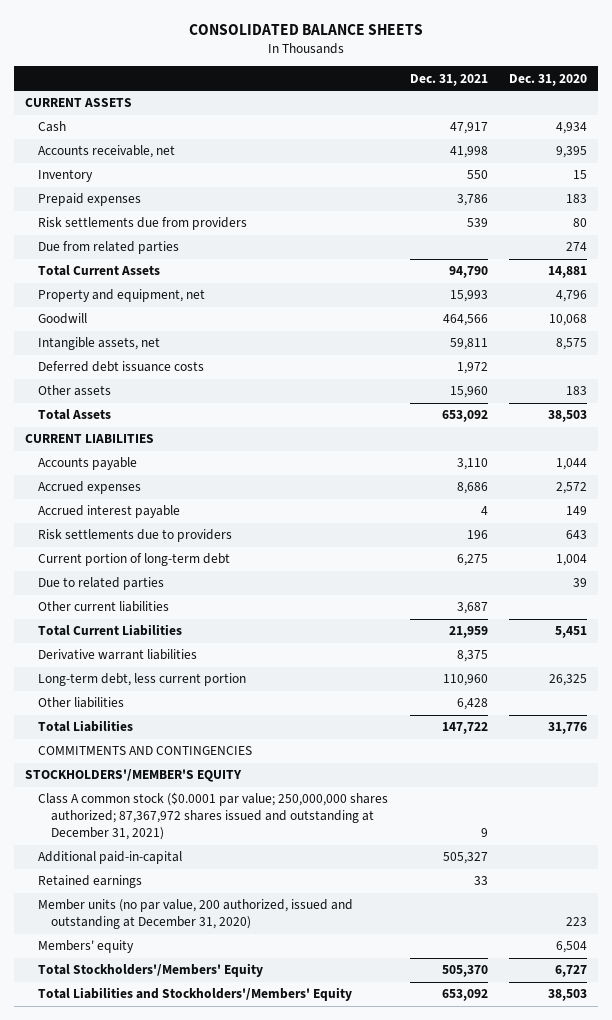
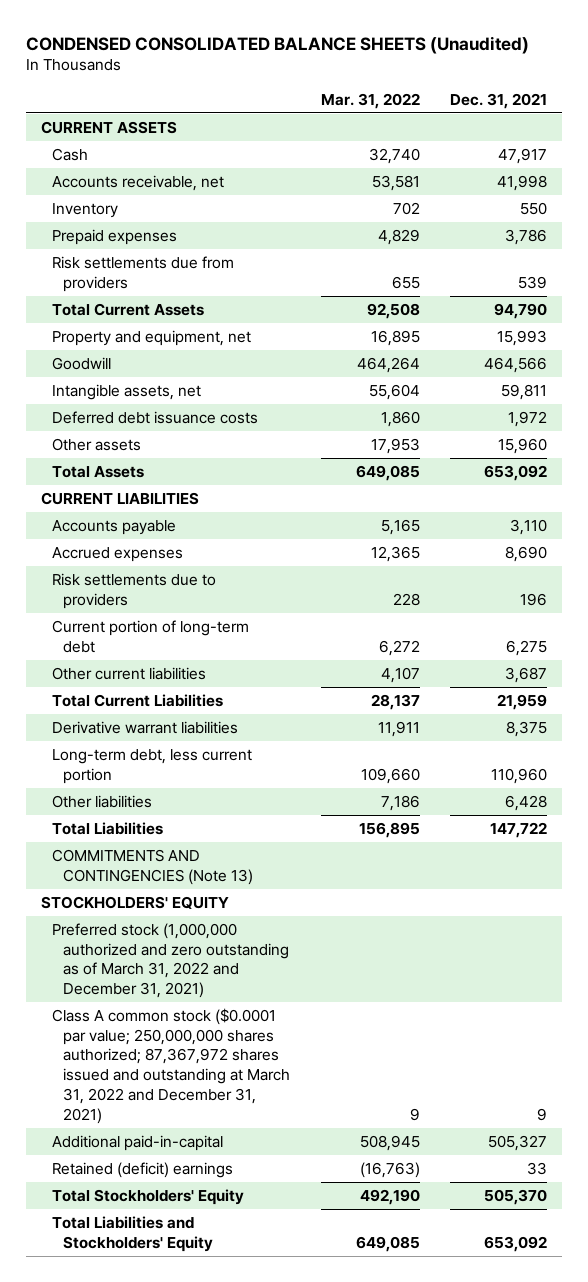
- CONSOLIDATED BALANCE SHEETS
+ CONDENSED CONSOLIDATED BALANCE SHEETS (Unaudited)
- | Dec. 31, 2021 | Dec. 31, 2020
+ | Mar. 31, 2022 | Dec. 31, 2021
- Due from related parties | | 274
- Accrued expenses | 8,686 | 2,572
- Accrued interest payable | 4 | 149
+ Accrued expenses | 12,365 | 8,690
- Due to related parties | | 39
- COMMITMENTS AND CONTINGENCIES
- STOCKHOLDERS'/MEMBER'S EQUITY
- Class A common stock ($0.0001 par value; 250,000,000 shares authorized; 87,367,972 shares issued and outstanding at December 31, 2021) | 9 |
+ COMMITMENTS AND CONTINGENCIES (Note 13)
+ STOCKHOLDERS' EQUITY
+ Preferred stock (1,000,000 authorized and zero outstanding as of March 31, 2022 and December 31, 2021)
+ Class A common stock ($0.0001 par value; 250,000,000 shares authorized; 87,367,972 shares issued and outstanding at March 31, 2022 and December 31, 2021) | 9 | 9
- Retained earnings | 33 |
- Member units (no par value, 200 authorized, issued and outstanding at December 31, 2020) | | 223
- Members' equity | | 6,504
- Total Stockholders'/Members' Equity | 505,370 | 6,727
- Total Liabilities and Stockholders'/Members' Equity | 653,092 | 38,503
+ Retained (deficit) earnings | (16,763) | 33
+ Total Stockholders' Equity | 492,190 | 505,370
+ Total Liabilities and Stockholders' Equity | 649,085 | 653,092

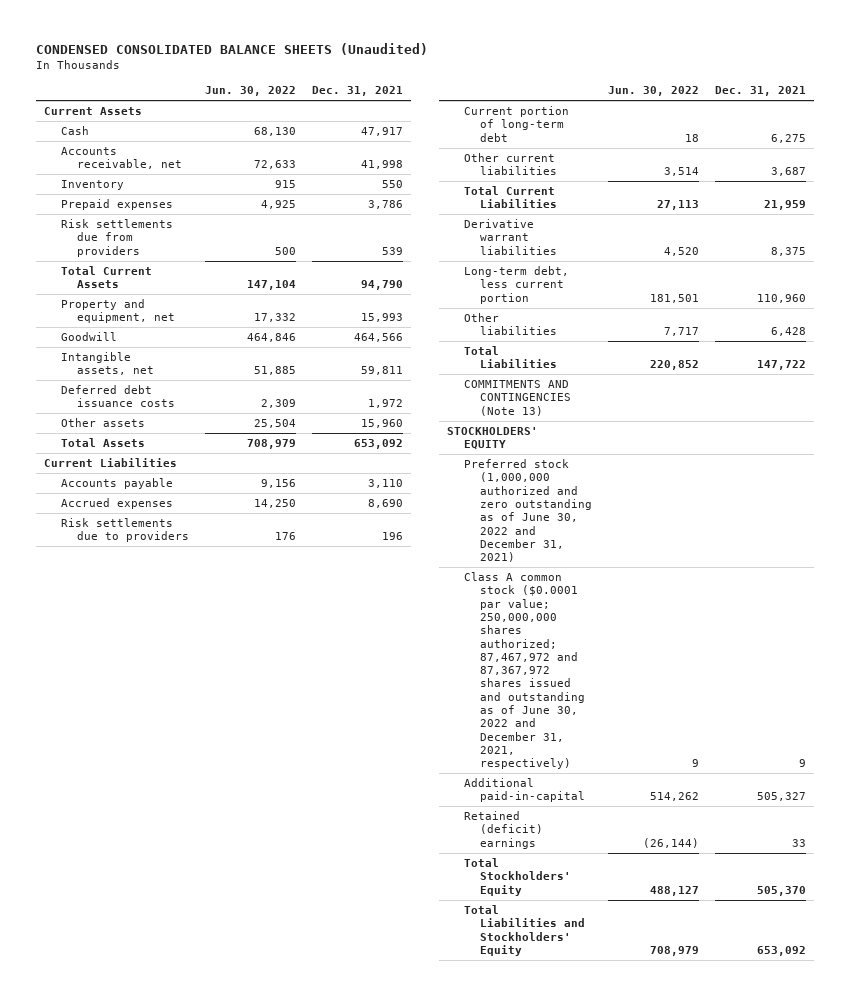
- | Mar. 31, 2022 | Dec. 31, 2021
+ | Jun. 30, 2022 | Dec. 31, 2021
- CURRENT ASSETS
+ Current Assets
- CURRENT LIABILITIES
+ Current Liabilities
- Preferred stock (1,000,000 authorized and zero outstanding as of March 31, 2022 and December 31, 2021)
- Class A common stock ($0.0001 par value; 250,000,000 shares authorized; 87,367,972 shares issued and outstanding at March 31, 2022 and December 31, 2021) | 9 | 9
+ Preferred stock (1,000,000 authorized and zero outstanding as of June 30, 2022 and December 31, 2021)
+ Class A common stock ($0.0001 par value; 250,000,000 shares authorized; 87,467,972 and 87,367,972 shares issued and outstanding as of June 30, 2022 and December 31, 2021, respectively) | 9 | 9

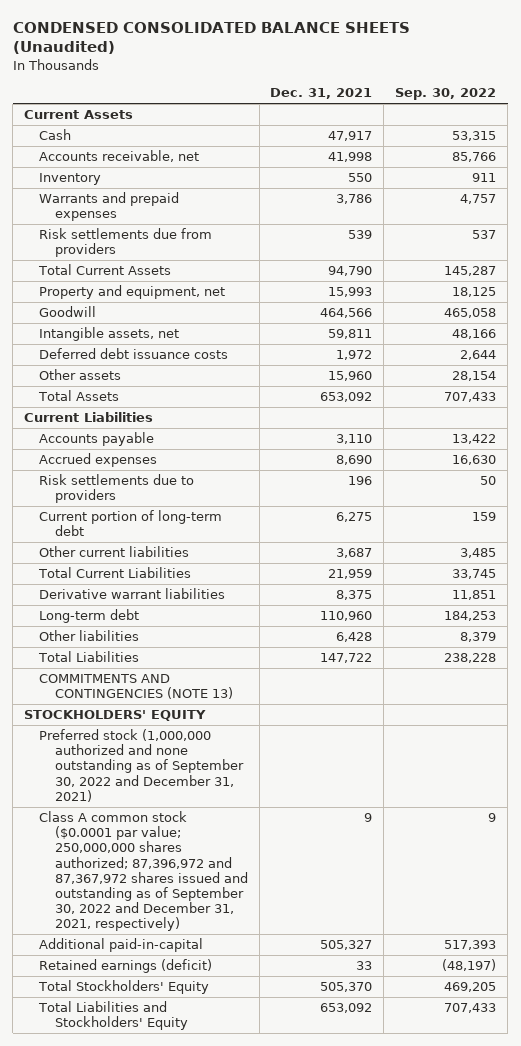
- | Jun. 30, 2022 | Dec. 31, 2021
+ | Dec. 31, 2021 | Sep. 30, 2022
- Prepaid expenses | 4,925 | 3,786
+ Warrants and prepaid expenses | 3,786 | 4,757
- Long-term debt, less current portion | 181,501 | 110,960
+ Long-term debt | 110,960 | 184,253
- COMMITMENTS AND CONTINGENCIES (Note 13)
+ COMMITMENTS AND CONTINGENCIES (NOTE 13)
- Preferred stock (1,000,000 authorized and zero outstanding as of June 30, 2022 and December 31, 2021)
- Class A common stock ($0.0001 par value; 250,000,000 shares authorized; 87,467,972 and 87,367,972 shares issued and outstanding as of June 30, 2022 and December 31, 2021, respectively) | 9 | 9
+ Preferred stock (1,000,000 authorized and none outstanding as of September 30, 2022 and December 31, 2021)
+ Class A common stock ($0.0001 par value; 250,000,000 shares authorized; 87,396,972 and 87,367,972 shares issued and outstanding as of September 30, 2022 and December 31, 2021, respectively) | 9 | 9
- Retained (deficit) earnings | (26,144) | 33
+ Retained earnings (deficit) | 33 | (48,197)

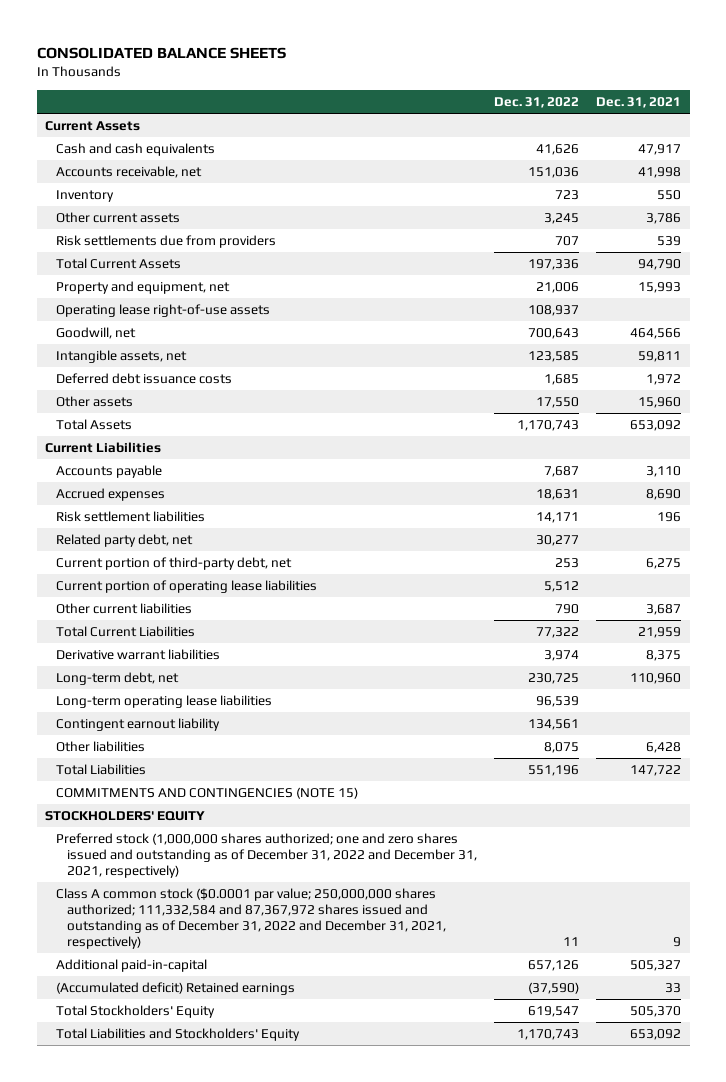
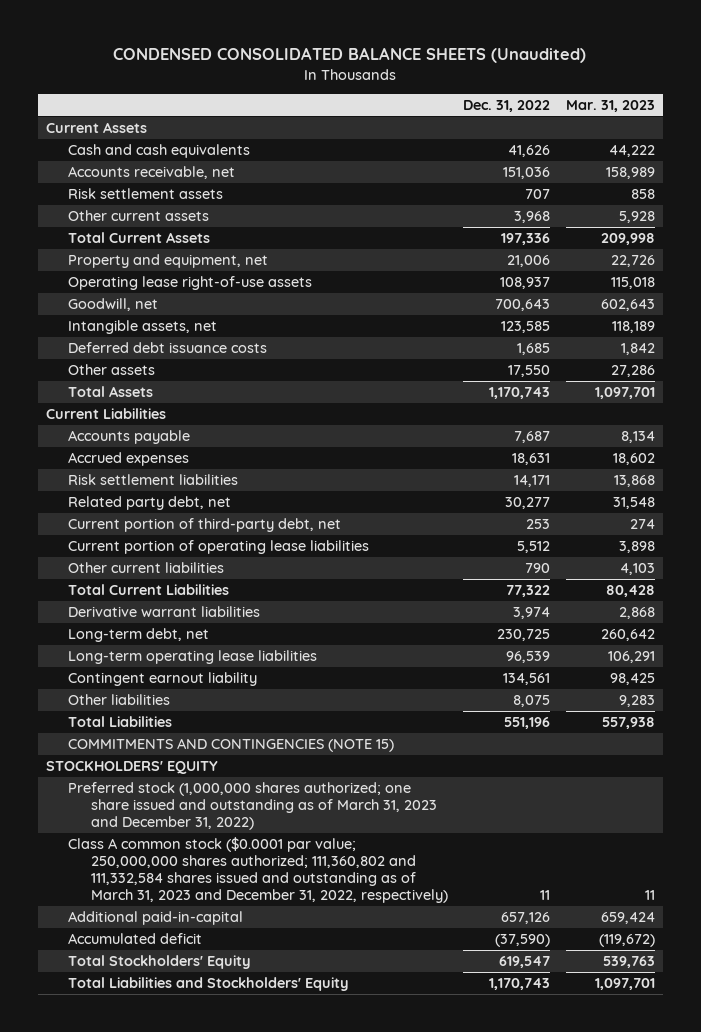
- CONSOLIDATED BALANCE SHEETS
+ CONDENSED CONSOLIDATED BALANCE SHEETS (Unaudited)
- | Dec. 31, 2022 | Dec. 31, 2021
+ | Dec. 31, 2022 | Mar. 31, 2023
- Inventory | 723 | 550
- Other current assets | 3,245 | 3,786
- Risk settlements due from providers | 707 | 539
+ Risk settlement assets | 707 | 858
+ Other current assets | 3,968 | 5,928
- Preferred stock (1,000,000 shares authorized; one and zero shares issued and outstanding as of December 31, 2022 and December 31, 2021, respectively)
- Class A common stock ($0.0001 par value; 250,000,000 shares authorized; 111,332,584 and 87,367,972 shares issued and outstanding as of December 31, 2022 and December 31, 2021, respectively) | 11 | 9
+ Preferred stock (1,000,000 shares authorized; one share issued and outstanding as of March 31, 2023 and December 31, 2022)
+ Class A common stock ($0.0001 par value; 250,000,000 shares authorized; 111,360,802 and 111,332,584 shares issued and outstanding as of March 31, 2023 and December 31, 2022, respectively) | 11 | 11
- (Accumulated deficit) Retained earnings | (37,590) | 33
+ Accumulated deficit | (37,590) | (119,672)

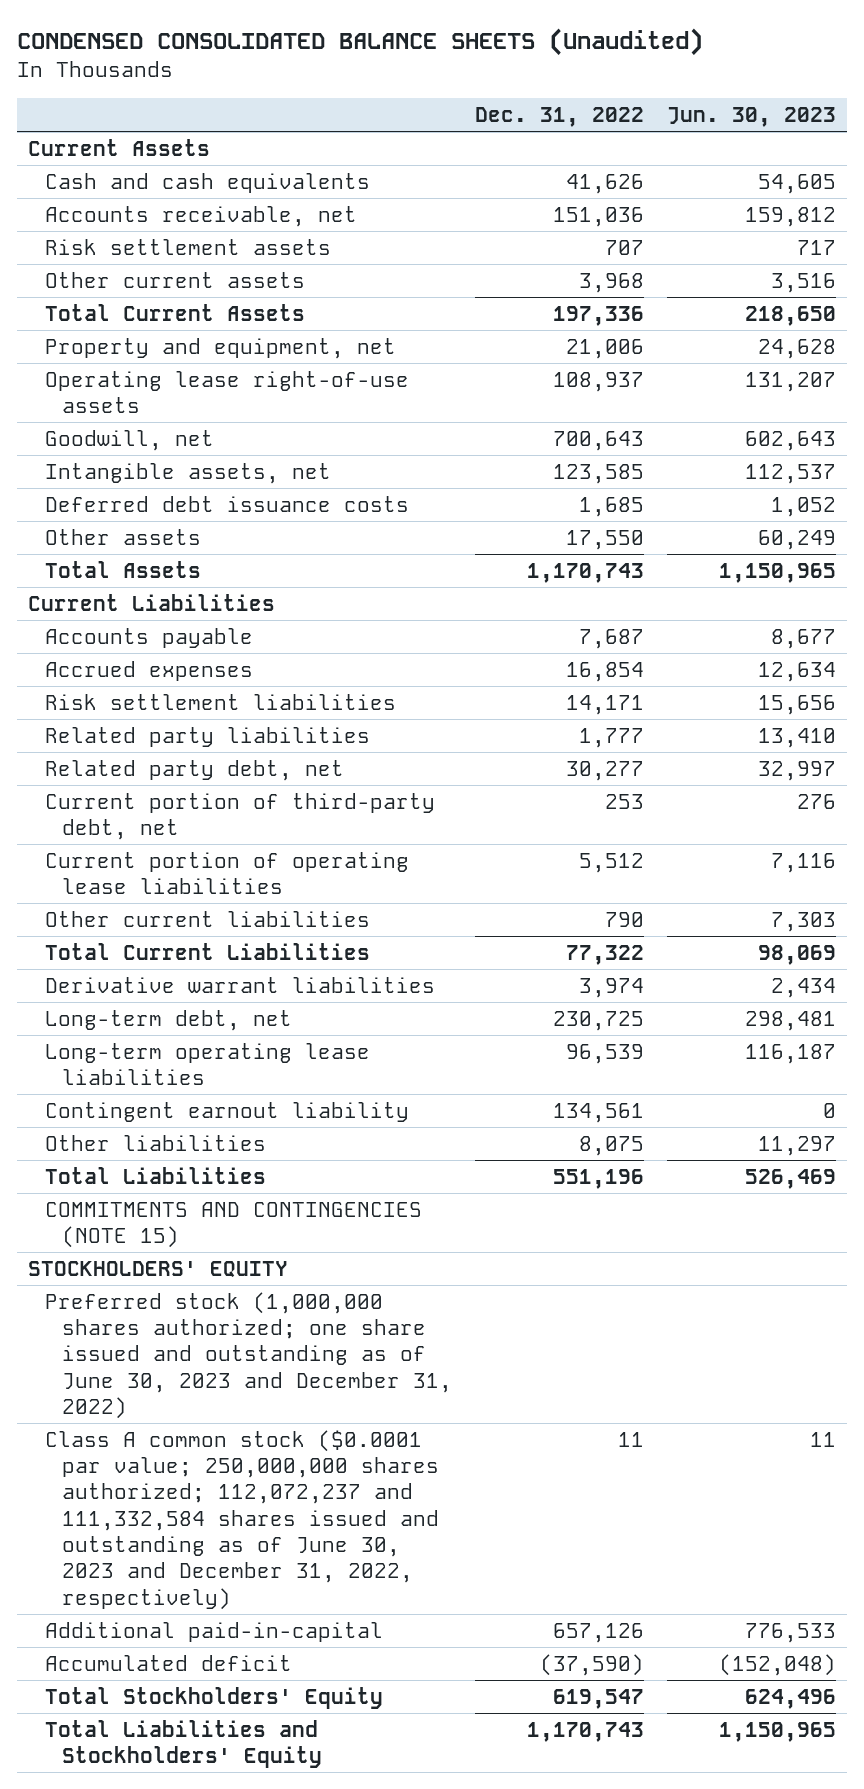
- | Dec. 31, 2022 | Mar. 31, 2023
+ | Dec. 31, 2022 | Jun. 30, 2023
- Accrued expenses | 18,631 | 18,602
+ Accrued expenses | 16,854 | 12,634
+ Related party liabilities | 1,777 | 13,410
- Preferred stock (1,000,000 shares authorized; one share issued and outstanding as of March 31, 2023 and December 31, 2022)
- Class A common stock ($0.0001 par value; 250,000,000 shares authorized; 111,360,802 and 111,332,584 shares issued and outstanding as of March 31, 2023 and December 31, 2022, respectively) | 11 | 11
+ Preferred stock (1,000,000 shares authorized; one share issued and outstanding as of June 30, 2023 and December 31, 2022)
+ Class A common stock ($0.0001 par value; 250,000,000 shares authorized; 112,072,237 and 111,332,584 shares issued and outstanding as of June 30, 2023 and December 31, 2022, respectively) | 11 | 11

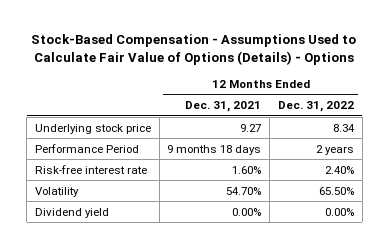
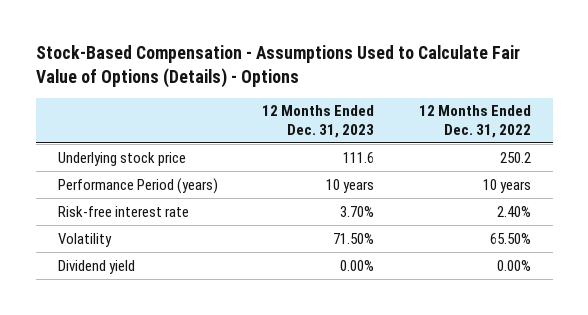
- | 12 Months Ended Dec. 31, 2021 | 12 Months Ended Dec. 31, 2022
+ | 12 Months Ended Dec. 31, 2023 | 12 Months Ended Dec. 31, 2022
- Underlying stock price | 9.27 | 8.34
- Performance Period | 9 months 18 days | 2 years
+ Underlying stock price | 111.6 | 250.2
+ Performance Period (years) | 10 years | 10 years

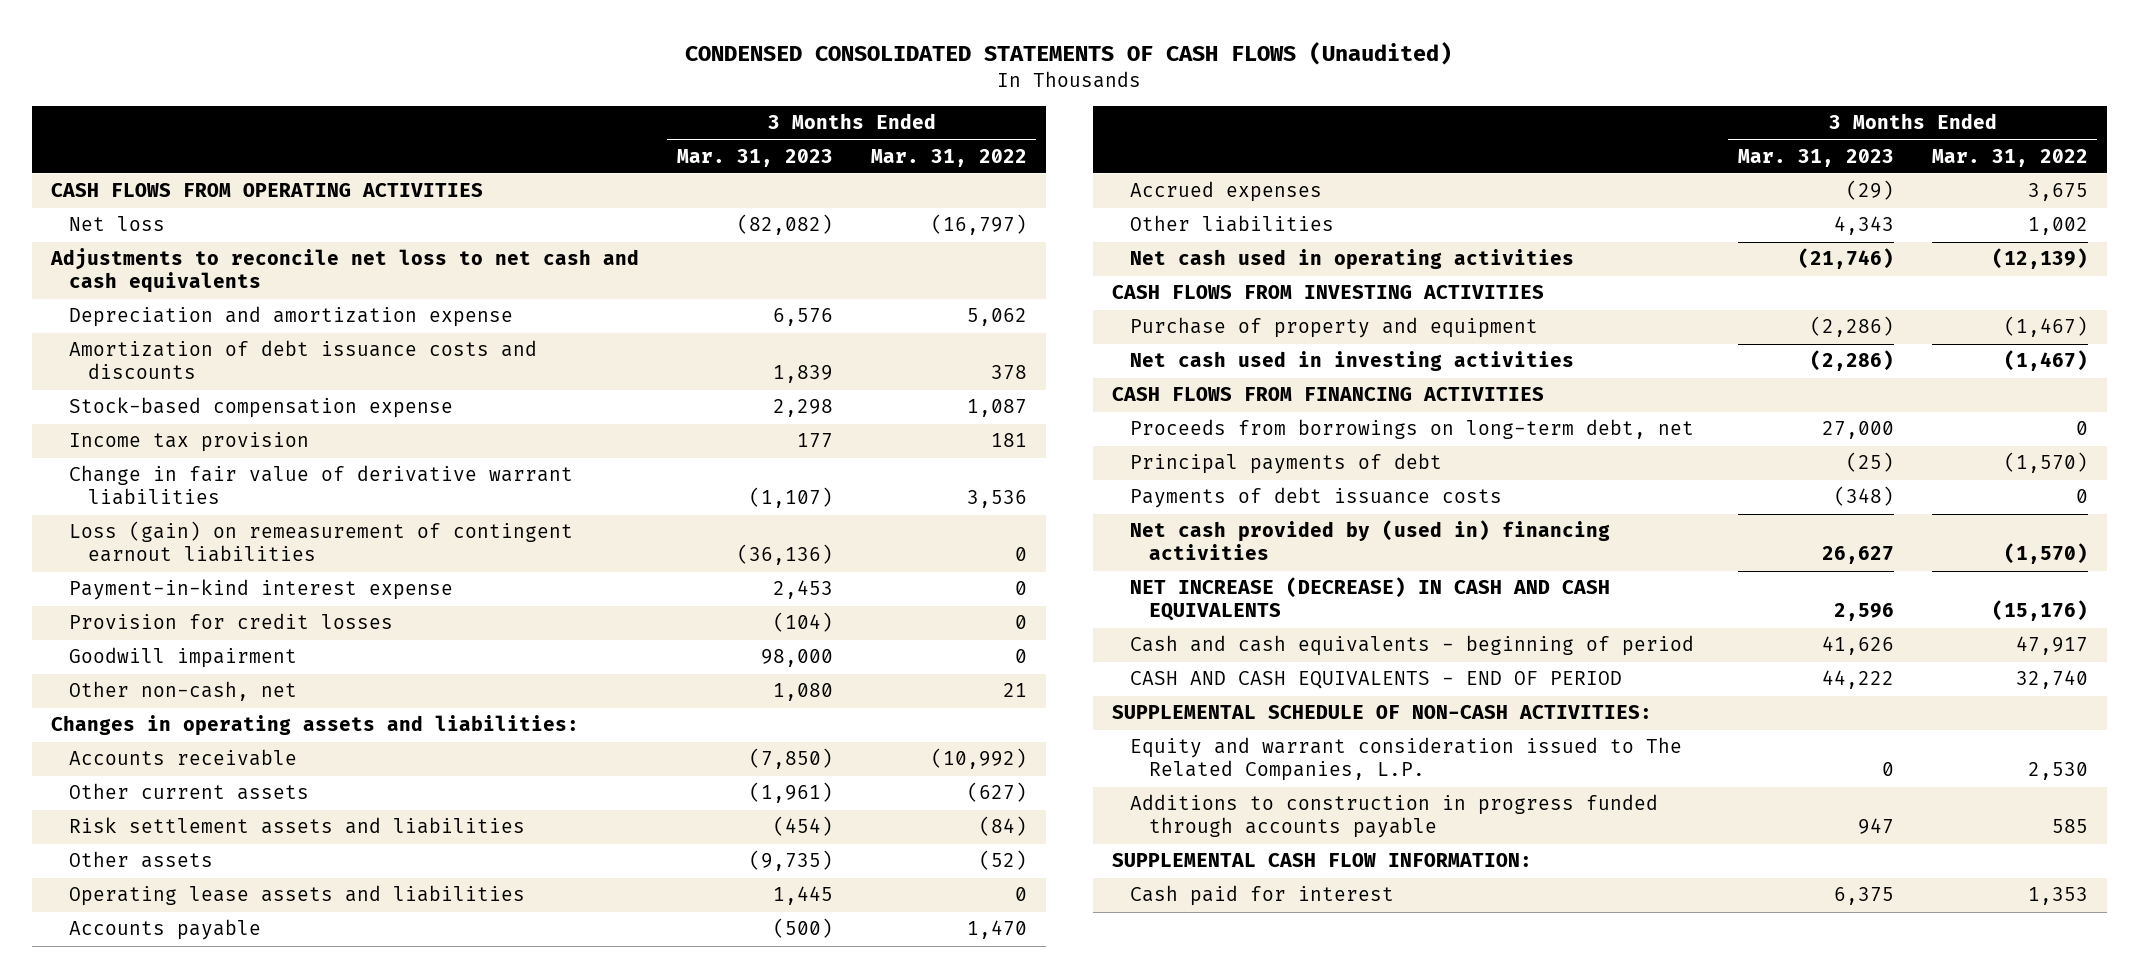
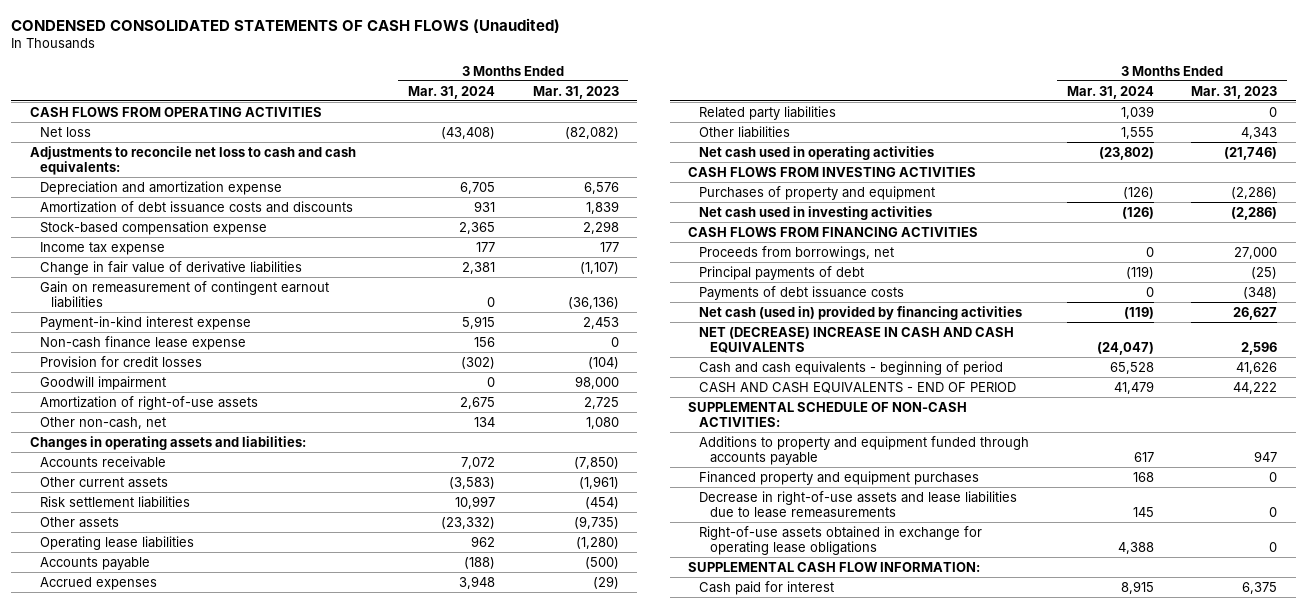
- | 3 Months Ended Mar. 31, 2023 | 3 Months Ended Mar. 31, 2022
+ | 3 Months Ended Mar. 31, 2024 | 3 Months Ended Mar. 31, 2023
- Adjustments to reconcile net loss to net cash and cash equivalents
+ Adjustments to reconcile net loss to cash and cash equivalents:
- Income tax provision | 177 | 181
- Change in fair value of derivative warrant liabilities | (1,107) | 3,536
- Loss (gain) on remeasurement of contingent earnout liabilities | (36,136) | 0
+ Income tax expense | 177 | 177
+ Change in fair value of derivative liabilities | 2,381 | (1,107)
+ Gain on remeasurement of contingent earnout liabilities | 0 | (36,136)
+ Non-cash finance lease expense | 156 | 0
+ Amortization of right-of-use assets | 2,675 | 2,725
- Risk settlement assets and liabilities | (454) | (84)
+ Risk settlement liabilities | 10,997 | (454)
- Operating lease assets and liabilities | 1,445 | 0
+ Operating lease liabilities | 962 | (1,280)
+ Related party liabilities | 1,039 | 0
- Purchase of property and equipment | (2,286) | (1,467)
+ Purchases of property and equipment | (126) | (2,286)
- Proceeds from borrowings on long-term debt, net | 27,000 | 0
+ Proceeds from borrowings, net | 0 | 27,000
- Net cash provided by (used in) financing activities | 26,627 | (1,570)
- NET INCREASE (DECREASE) IN CASH AND CASH EQUIVALENTS | 2,596 | (15,176)
+ Net cash (used in) provided by financing activities | (119) | 26,627
+ NET (DECREASE) INCREASE IN CASH AND CASH EQUIVALENTS | (24,047) | 2,596
- Equity and warrant consideration issued to The Related Companies, L.P. | 0 | 2,530
- Additions to construction in progress funded through accounts payable | 947 | 585
+ Additions to property and equipment funded through accounts payable | 617 | 947
+ Financed property and equipment purchases | 168 | 0
+ Decrease in right-of-use assets and lease liabilities due to lease remeasurements | 145 | 0
+ Right-of-use assets obtained in exchange for operating lease obligations | 4,388 | 0

